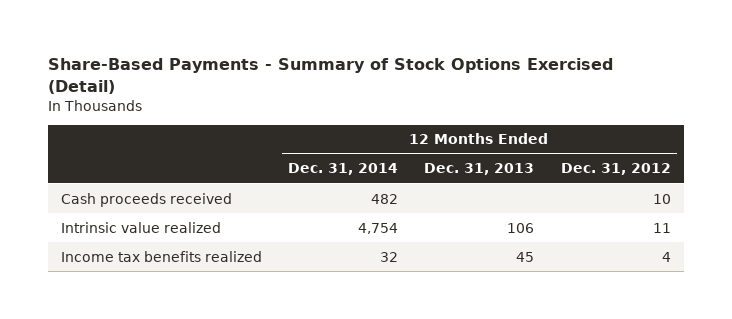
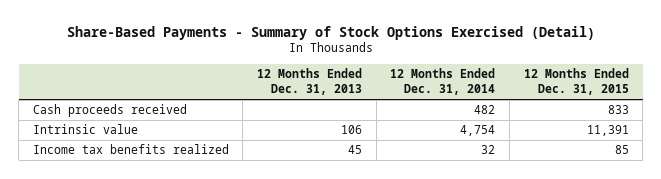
- | 12 Months Ended Dec. 31, 2014 | 12 Months Ended Dec. 31, 2013 | 12 Months Ended Dec. 31, 2012
+ | 12 Months Ended Dec. 31, 2013 | 12 Months Ended Dec. 31, 2014 | 12 Months Ended Dec. 31, 2015
- Intrinsic value realized | 4,754 | 106 | 11
+ Intrinsic value | 106 | 4,754 | 11,391

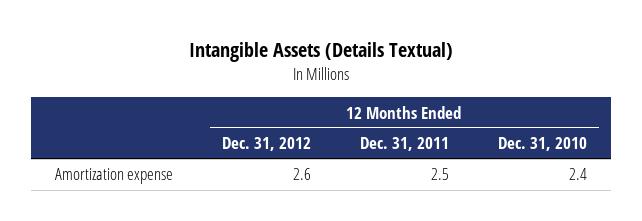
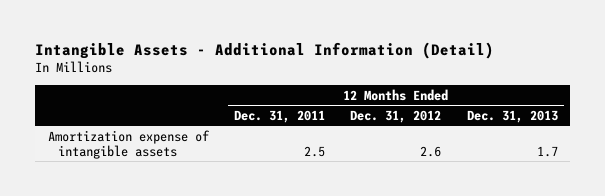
- Intangible Assets (Details Textual)
+ Intangible Assets - Additional Information (Detail)
- | 12 Months Ended Dec. 31, 2012 | 12 Months Ended Dec. 31, 2011 | 12 Months Ended Dec. 31, 2010
+ | 12 Months Ended Dec. 31, 2011 | 12 Months Ended Dec. 31, 2012 | 12 Months Ended Dec. 31, 2013
- Amortization expense | 2.6 | 2.5 | 2.4
+ Amortization expense of intangible assets | 2.5 | 2.6 | 1.7

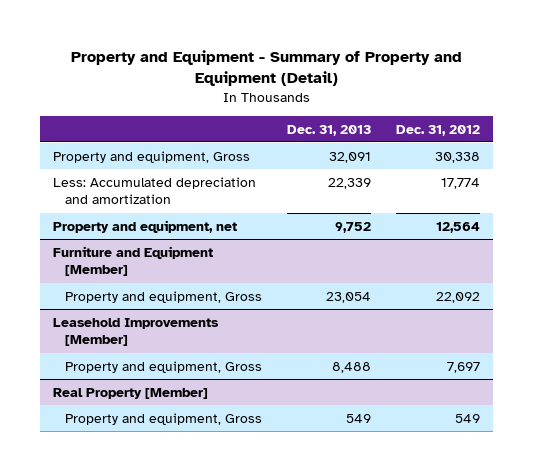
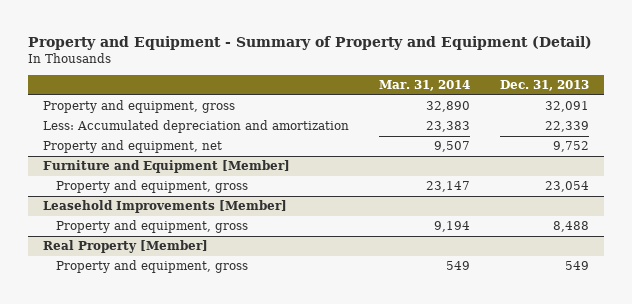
- | Dec. 31, 2013 | Dec. 31, 2012
+ | Mar. 31, 2014 | Dec. 31, 2013
- Property and equipment, Gross | 32,091 | 30,338
+ Property and equipment, gross | 32,890 | 32,091
@ Furniture and Equipment [Member]
- Property and equipment, Gross | 23,054 | 22,092
+ Property and equipment, gross | 23,147 | 23,054
@ Leasehold Improvements [Member]
- Property and equipment, Gross | 8,488 | 7,697
+ Property and equipment, gross | 9,194 | 8,488
@ Real Property [Member]
- Property and equipment, Gross | 549 | 549
+ Property and equipment, gross | 549 | 549

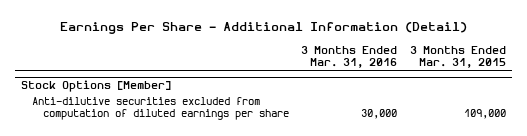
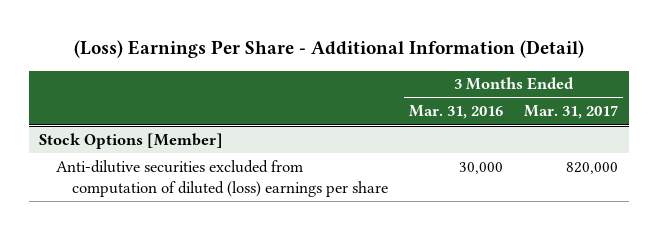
- Earnings Per Share - Additional Information (Detail)
+ (Loss) Earnings Per Share - Additional Information (Detail)
- | 3 Months Ended Mar. 31, 2016 | 3 Months Ended Mar. 31, 2015
+ | 3 Months Ended Mar. 31, 2016 | 3 Months Ended Mar. 31, 2017
@ Stock Options [Member]
- Anti-dilutive securities excluded from computation of diluted earnings per share | 30,000 | 109,000
+ Anti-dilutive securities excluded from computation of diluted (loss) earnings per share | 30,000 | 820,000

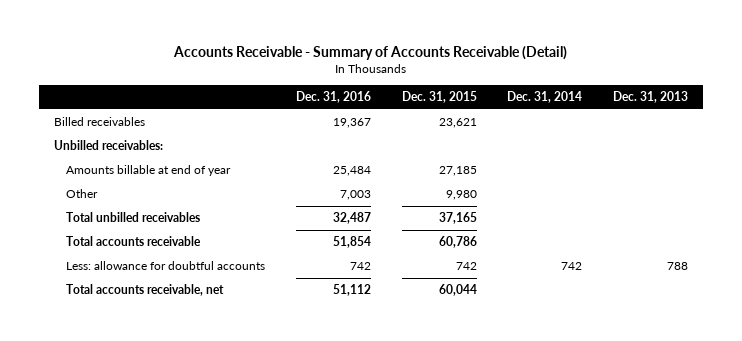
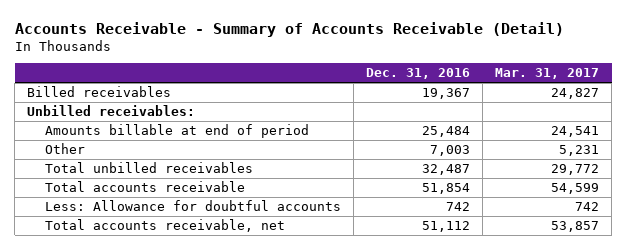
- | Dec. 31, 2016 | Dec. 31, 2015 | Dec. 31, 2014 | Dec. 31, 2013
+ | Dec. 31, 2016 | Mar. 31, 2017
- Amounts billable at end of year | 25,484 | 27,185 | |
+ Amounts billable at end of period | 25,484 | 24,541
- Less: allowance for doubtful accounts | 742 | 742 | 742 | 788
+ Less: Allowance for doubtful accounts | 742 | 742

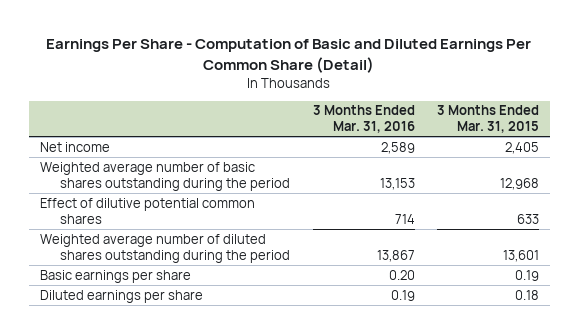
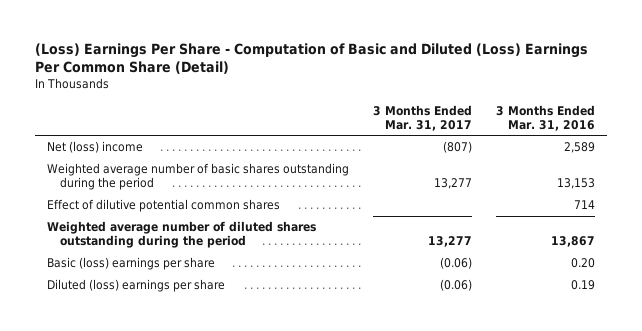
- Earnings Per Share - Computation of Basic and Diluted Earnings Per Common Share (Detail)
+ (Loss) Earnings Per Share - Computation of Basic and Diluted (Loss) Earnings Per Common Share (Detail)
- | 3 Months Ended Mar. 31, 2016 | 3 Months Ended Mar. 31, 2015
+ | 3 Months Ended Mar. 31, 2017 | 3 Months Ended Mar. 31, 2016
- Net income | 2,589 | 2,405
+ Net (loss) income | (807) | 2,589
- Basic earnings per share | 0.20 | 0.19
- Diluted earnings per share | 0.19 | 0.18
+ Basic (loss) earnings per share | (0.06) | 0.20
+ Diluted (loss) earnings per share | (0.06) | 0.19

